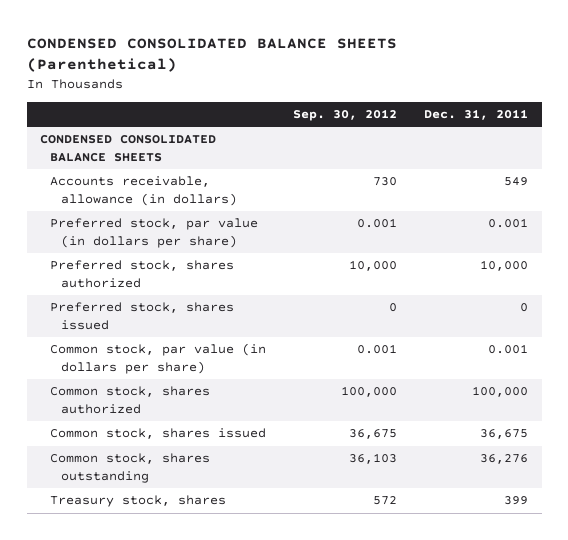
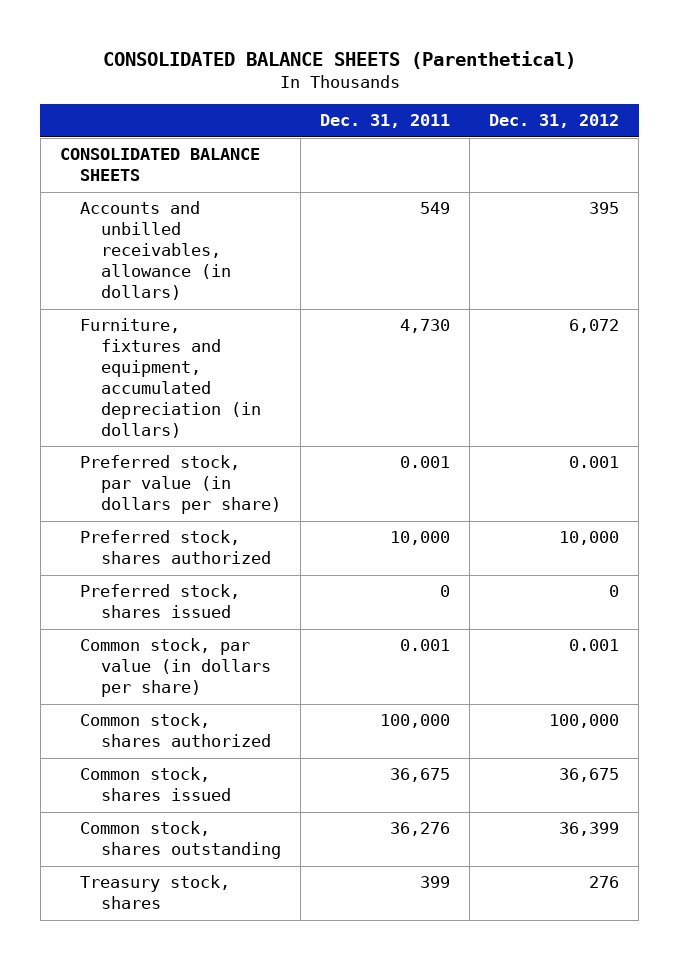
- CONDENSED CONSOLIDATED BALANCE SHEETS (Parenthetical)
+ CONSOLIDATED BALANCE SHEETS (Parenthetical)
- | Sep. 30, 2012 | Dec. 31, 2011
+ | Dec. 31, 2011 | Dec. 31, 2012
- CONDENSED CONSOLIDATED BALANCE SHEETS
- Accounts receivable, allowance (in dollars) | 730 | 549
+ CONSOLIDATED BALANCE SHEETS
+ Accounts and unbilled receivables, allowance (in dollars) | 549 | 395
+ Furniture, fixtures and equipment, accumulated depreciation (in dollars) | 4,730 | 6,072

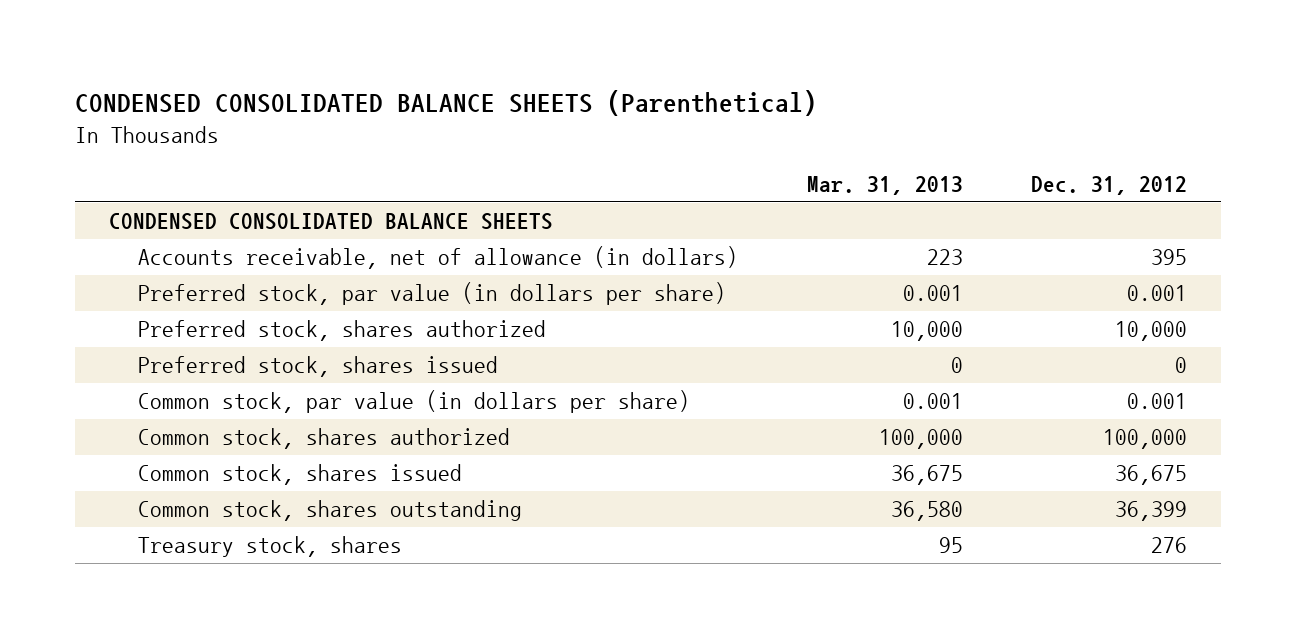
- CONSOLIDATED BALANCE SHEETS (Parenthetical)
+ CONDENSED CONSOLIDATED BALANCE SHEETS (Parenthetical)
- | Dec. 31, 2011 | Dec. 31, 2012
+ | Mar. 31, 2013 | Dec. 31, 2012
- CONSOLIDATED BALANCE SHEETS
- Accounts and unbilled receivables, allowance (in dollars) | 549 | 395
- Furniture, fixtures and equipment, accumulated depreciation (in dollars) | 4,730 | 6,072
+ CONDENSED CONSOLIDATED BALANCE SHEETS
+ Accounts receivable, net of allowance (in dollars) | 223 | 395

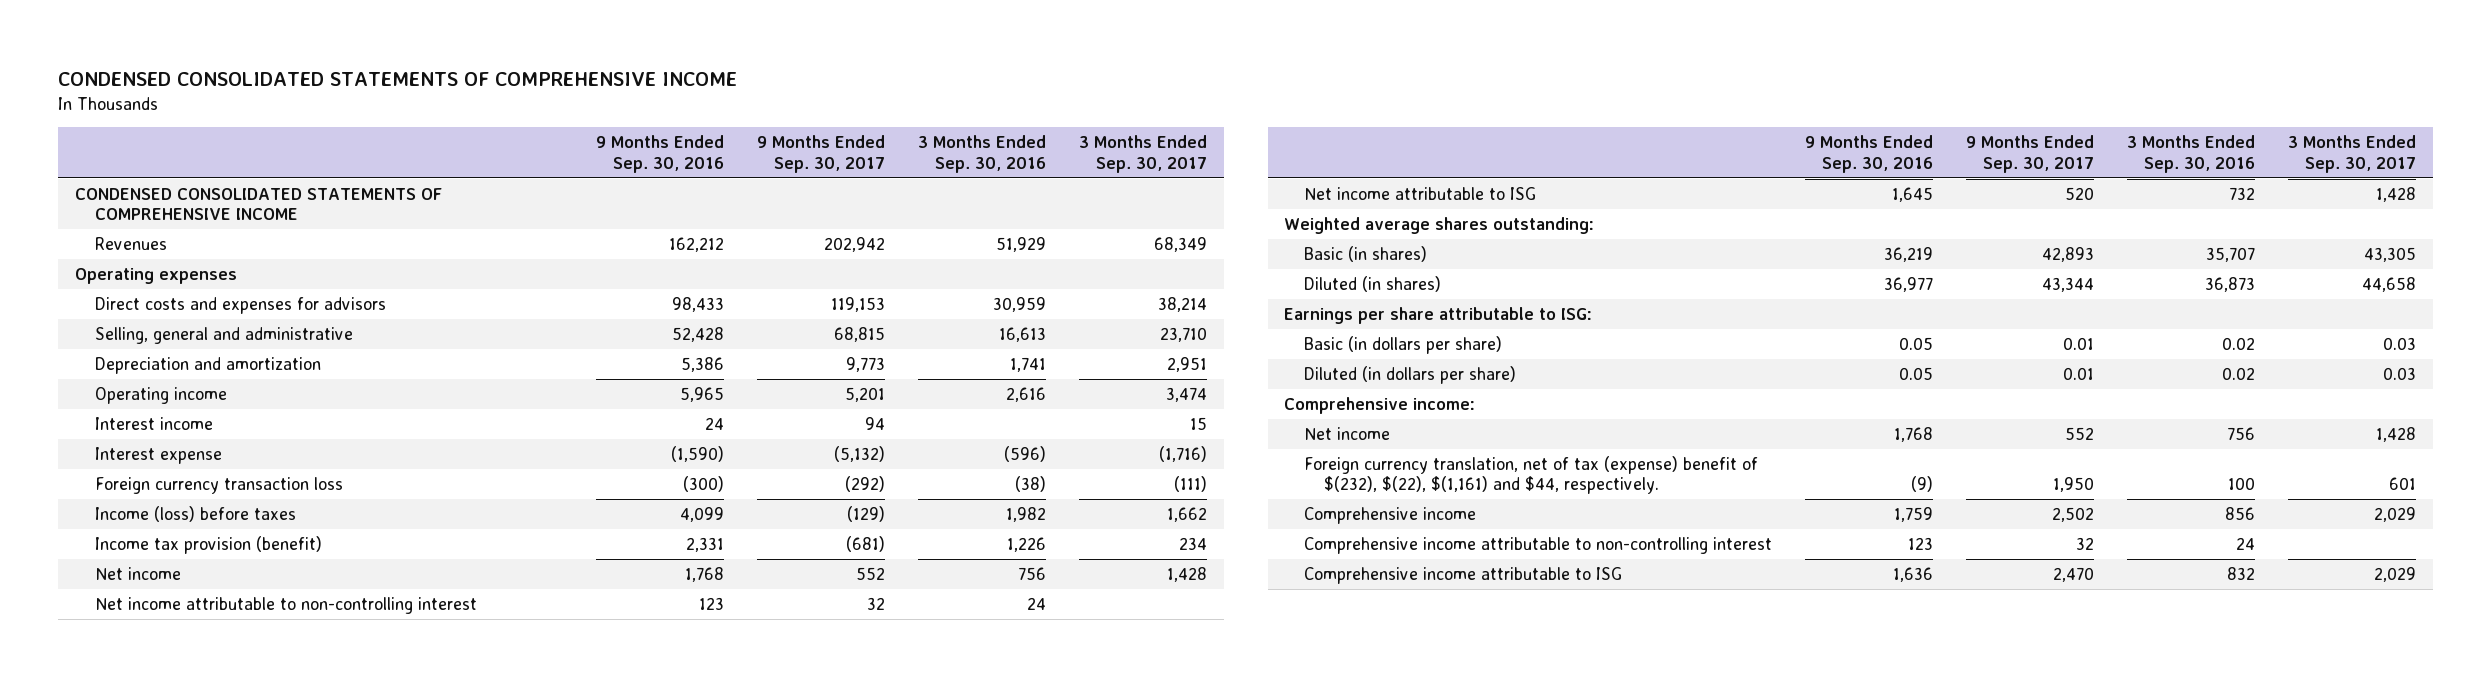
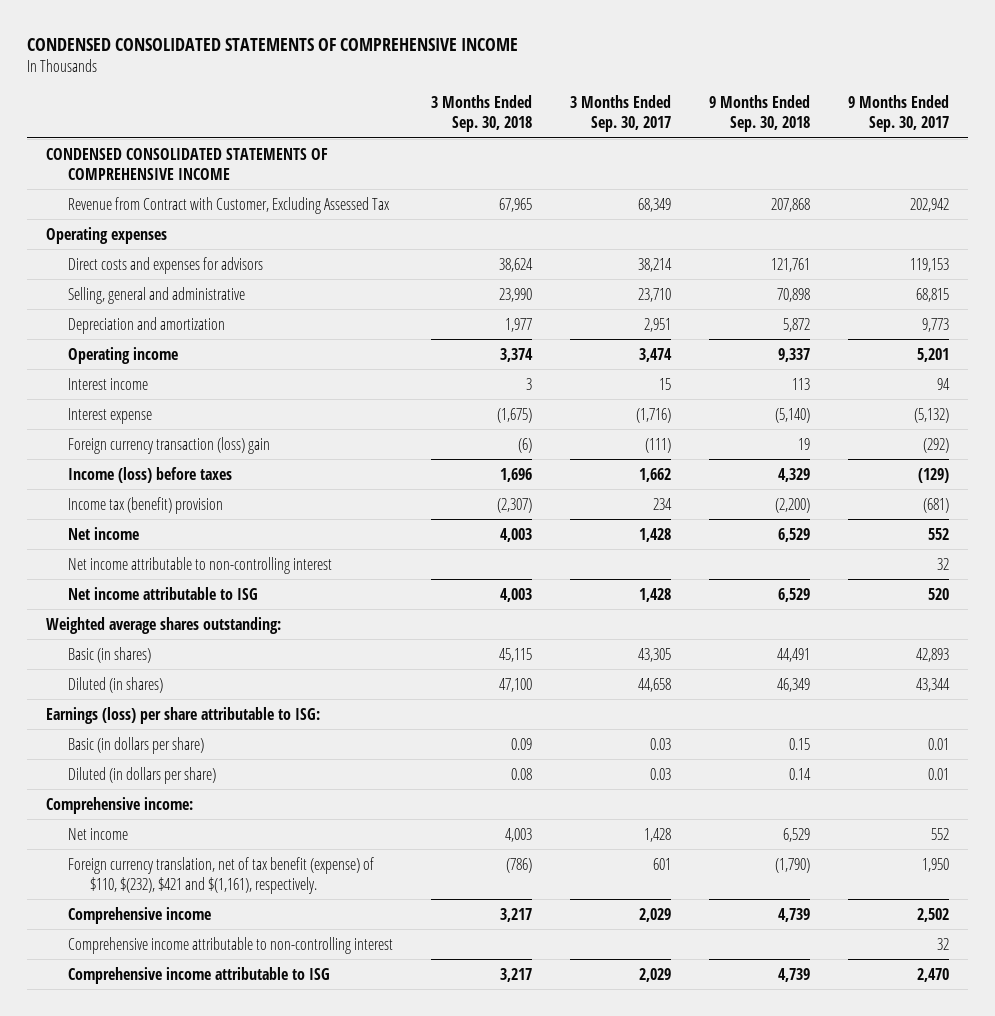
- | 9 Months Ended Sep. 30, 2016 | 9 Months Ended Sep. 30, 2017 | 3 Months Ended Sep. 30, 2016 | 3 Months Ended Sep. 30, 2017
+ | 3 Months Ended Sep. 30, 2018 | 3 Months Ended Sep. 30, 2017 | 9 Months Ended Sep. 30, 2018 | 9 Months Ended Sep. 30, 2017
- Revenues | 162,212 | 202,942 | 51,929 | 68,349
+ Revenue from Contract with Customer, Excluding Assessed Tax | 67,965 | 68,349 | 207,868 | 202,942
- Foreign currency transaction loss | (300) | (292) | (38) | (111)
+ Foreign currency transaction (loss) gain | (6) | (111) | 19 | (292)
- Income tax provision (benefit) | 2,331 | (681) | 1,226 | 234
+ Income tax (benefit) provision | (2,307) | 234 | (2,200) | (681)
- Earnings per share attributable to ISG:
+ Earnings (loss) per share attributable to ISG:
- Foreign currency translation, net of tax (expense) benefit of $(232), $(22), $(1,161) and $44, respectively. | (9) | 1,950 | 100 | 601
+ Foreign currency translation, net of tax benefit (expense) of $110, $(232), $421 and $(1,161), respectively. | (786) | 601 | (1,790) | 1,950

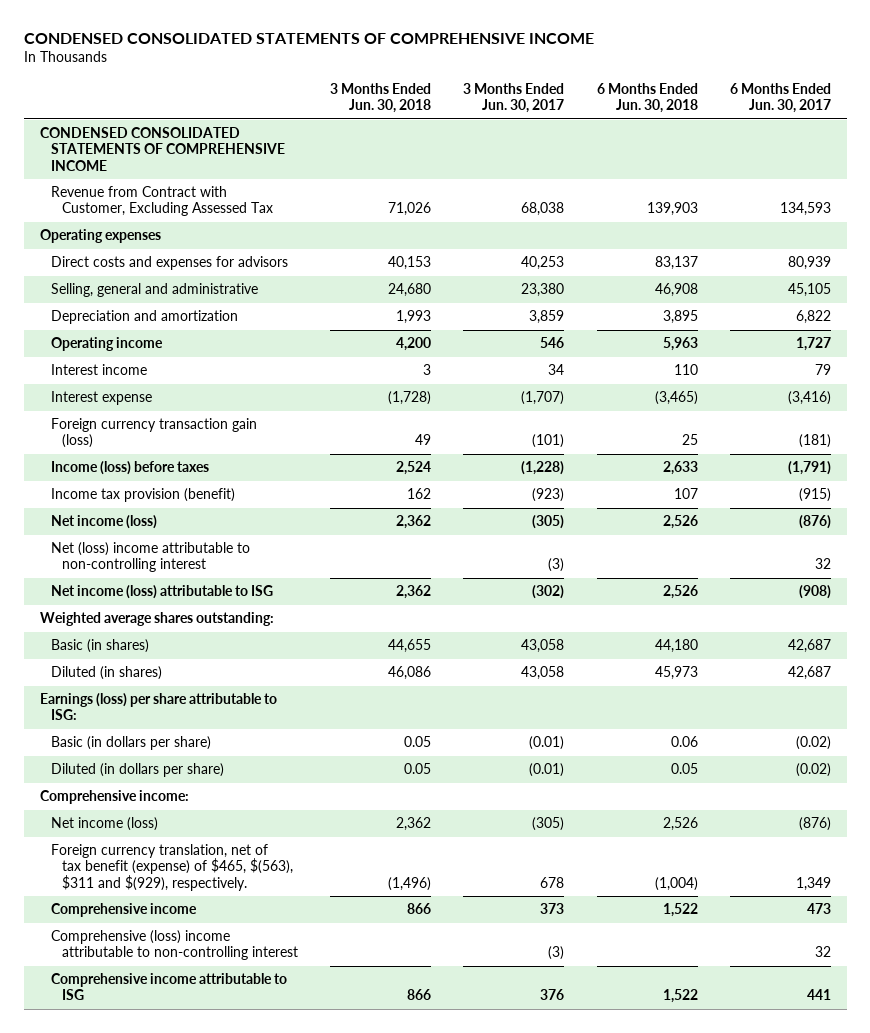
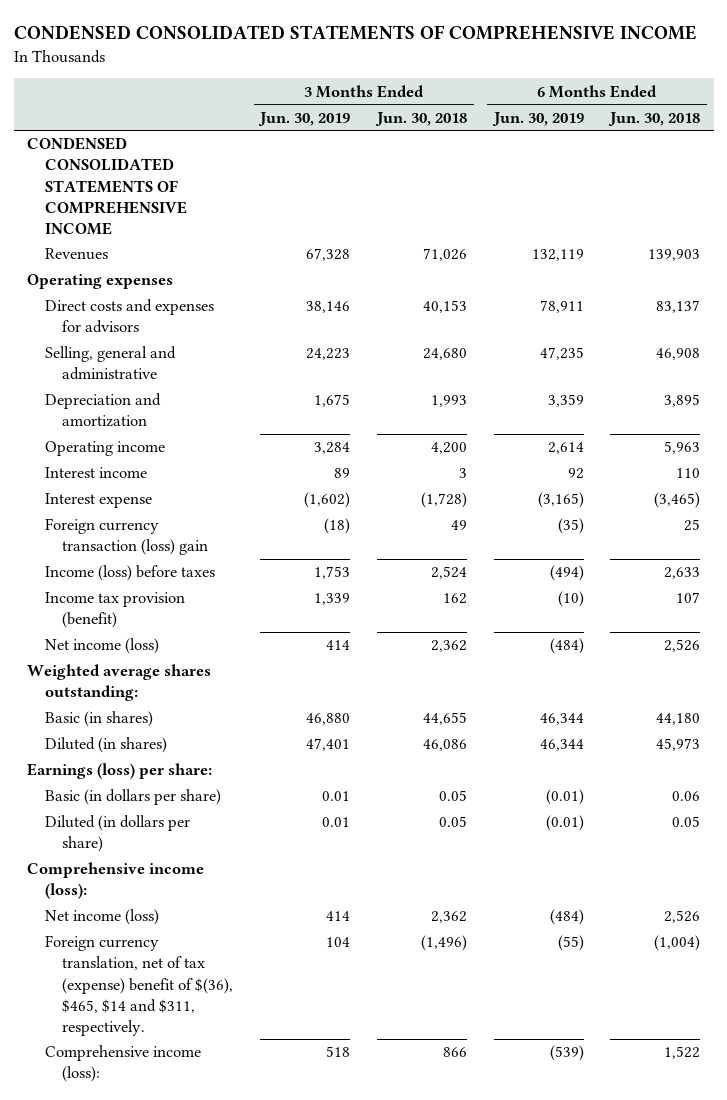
- | 3 Months Ended Jun. 30, 2018 | 3 Months Ended Jun. 30, 2017 | 6 Months Ended Jun. 30, 2018 | 6 Months Ended Jun. 30, 2017
+ | 3 Months Ended Jun. 30, 2019 | 3 Months Ended Jun. 30, 2018 | 6 Months Ended Jun. 30, 2019 | 6 Months Ended Jun. 30, 2018
- Revenue from Contract with Customer, Excluding Assessed Tax | 71,026 | 68,038 | 139,903 | 134,593
+ Revenues | 67,328 | 71,026 | 132,119 | 139,903
- Foreign currency transaction gain (loss) | 49 | (101) | 25 | (181)
+ Foreign currency transaction (loss) gain | (18) | 49 | (35) | 25
- Net (loss) income attributable to non-controlling interest | | (3) | | 32
- Net income (loss) attributable to ISG | 2,362 | (302) | 2,526 | (908)
- Earnings (loss) per share attributable to ISG:
+ Earnings (loss) per share:
- Comprehensive income:
+ Comprehensive income (loss):
- Foreign currency translation, net of tax benefit (expense) of $465, $(563), $311 and $(929), respectively. | (1,496) | 678 | (1,004) | 1,349
- Comprehensive income | 866 | 373 | 1,522 | 473
- Comprehensive (loss) income attributable to non-controlling interest | | (3) | | 32
- Comprehensive income attributable to ISG | 866 | 376 | 1,522 | 441
+ Foreign currency translation, net of tax (expense) benefit of $(36), $465, $14 and $311, respectively. | 104 | (1,496) | (55) | (1,004)
+ Comprehensive income (loss): | 518 | 866 | (539) | 1,522

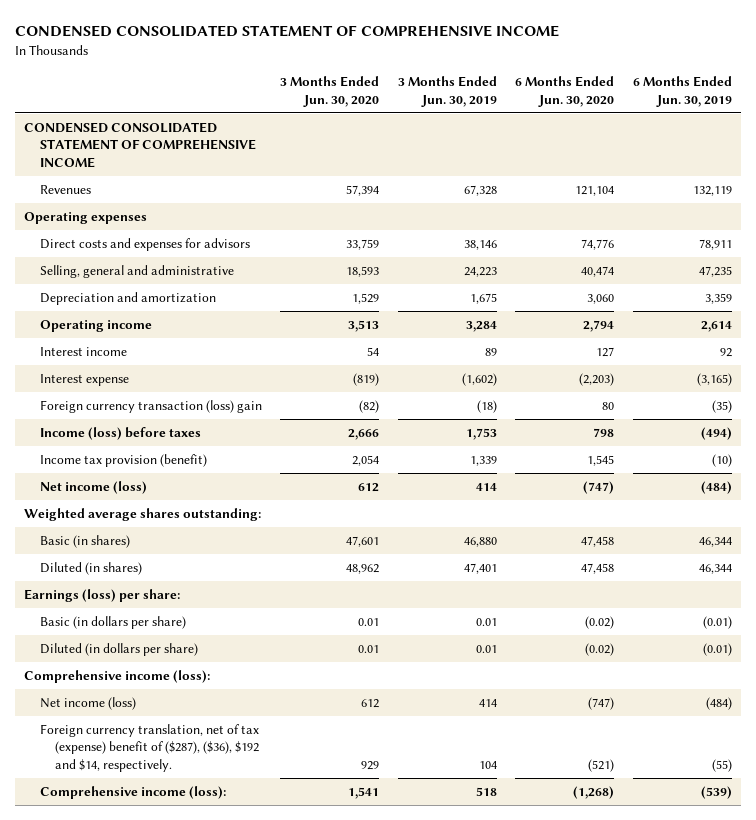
- CONDENSED CONSOLIDATED STATEMENTS OF COMPREHENSIVE INCOME
+ CONDENSED CONSOLIDATED STATEMENT OF COMPREHENSIVE INCOME
- | 3 Months Ended Jun. 30, 2019 | 3 Months Ended Jun. 30, 2018 | 6 Months Ended Jun. 30, 2019 | 6 Months Ended Jun. 30, 2018
+ | 3 Months Ended Jun. 30, 2020 | 3 Months Ended Jun. 30, 2019 | 6 Months Ended Jun. 30, 2020 | 6 Months Ended Jun. 30, 2019
- CONDENSED CONSOLIDATED STATEMENTS OF COMPREHENSIVE INCOME
+ CONDENSED CONSOLIDATED STATEMENT OF COMPREHENSIVE INCOME
- Foreign currency translation, net of tax (expense) benefit of $(36), $465, $14 and $311, respectively. | 104 | (1,496) | (55) | (1,004)
+ Foreign currency translation, net of tax (expense) benefit of ($287), ($36), $192 and $14, respectively. | 929 | 104 | (521) | (55)

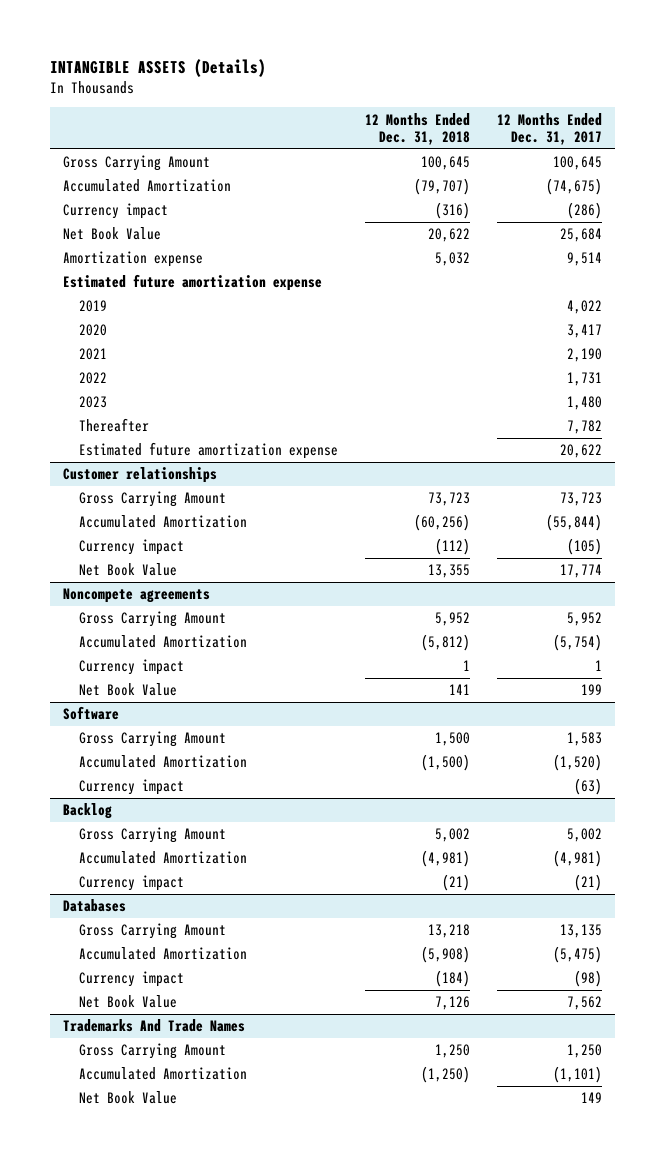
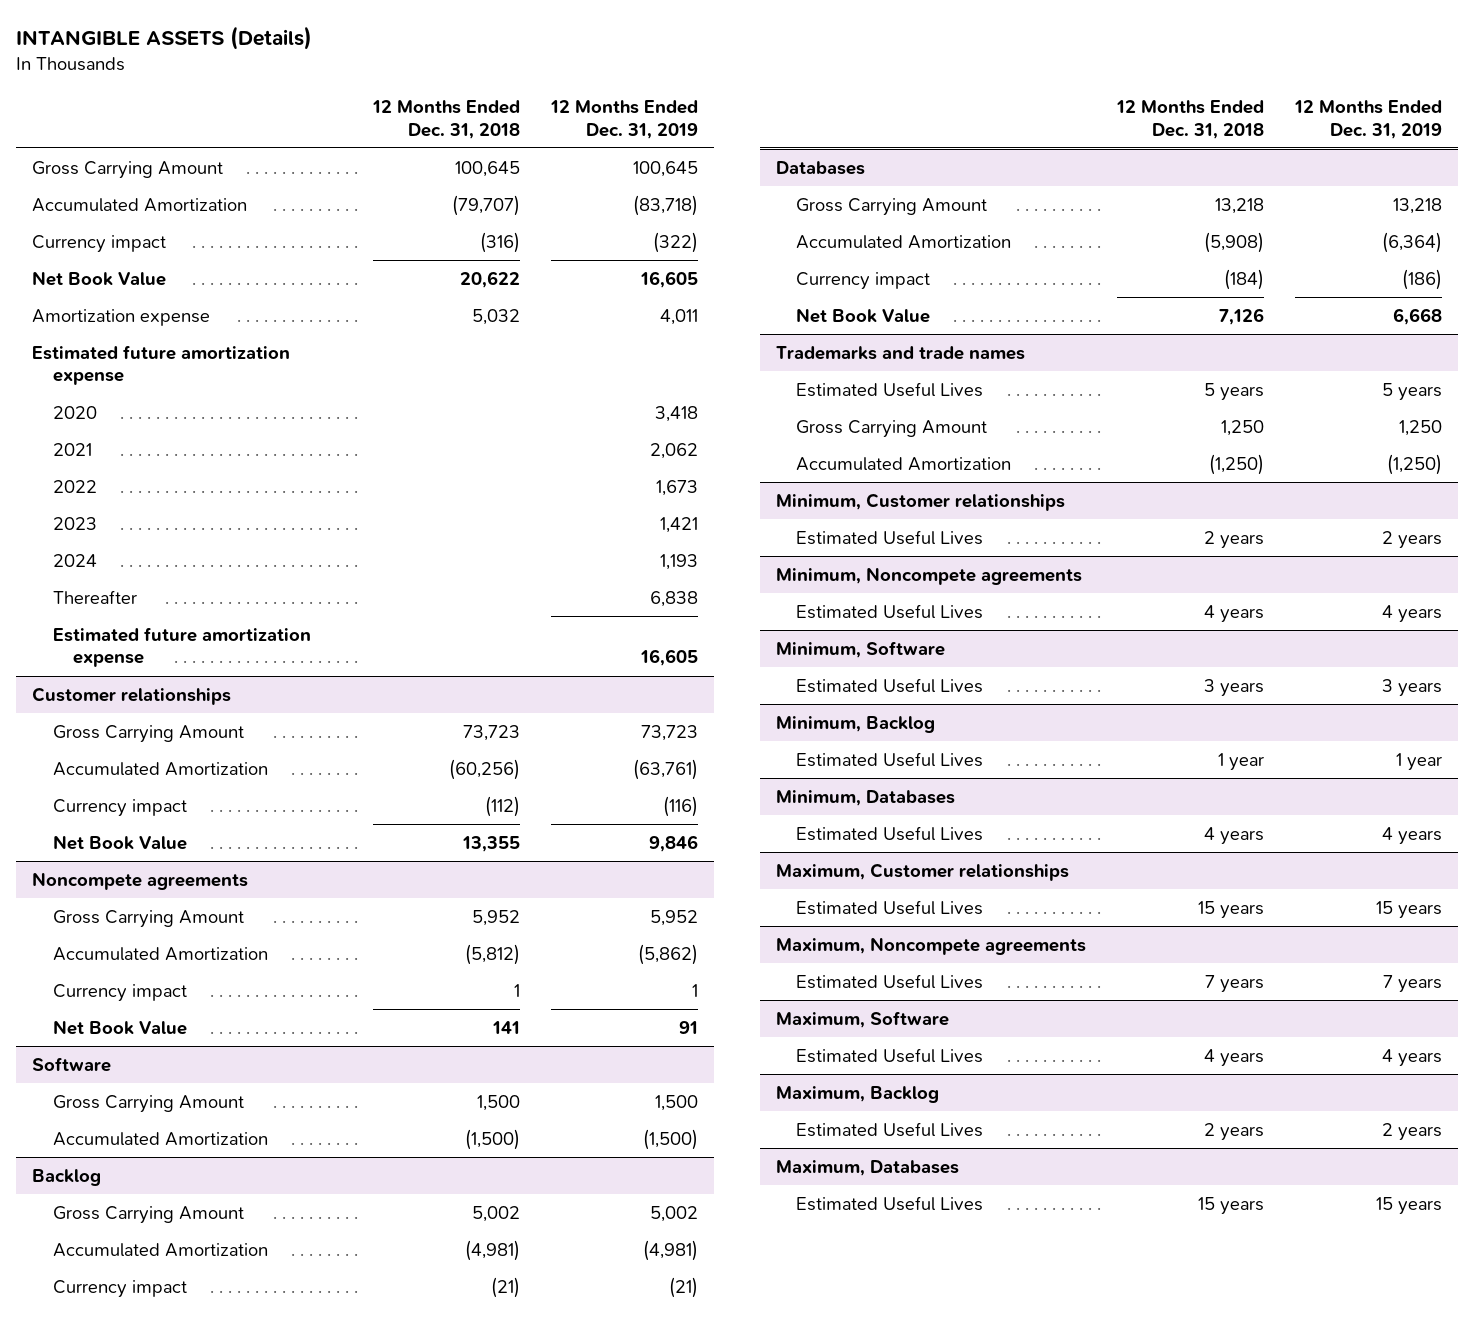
- | 12 Months Ended Dec. 31, 2018 | 12 Months Ended Dec. 31, 2017
+ | 12 Months Ended Dec. 31, 2018 | 12 Months Ended Dec. 31, 2019
- 2019 | | 4,022
+ 2024 | | 1,193
@ Software
- Currency impact | | (63)
- Trademarks And Trade Names
+ Trademarks and trade names
+ Estimated Useful Lives | 5 years | 5 years
- Net Book Value | | 149
+ Minimum, Customer relationships
+ Estimated Useful Lives | 2 years | 2 years
+ Minimum, Noncompete agreements
+ Estimated Useful Lives | 4 years | 4 years
+ Minimum, Software
+ Estimated Useful Lives | 3 years | 3 years
+ Minimum, Backlog
+ Estimated Useful Lives | 1 year | 1 year
+ Minimum, Databases
+ Estimated Useful Lives | 4 years | 4 years
+ Maximum, Customer relationships
+ Estimated Useful Lives | 15 years | 15 years
+ Maximum, Noncompete agreements
+ Estimated Useful Lives | 7 years | 7 years
+ Maximum, Software
+ Estimated Useful Lives | 4 years | 4 years
+ Maximum, Backlog
+ Estimated Useful Lives | 2 years | 2 years
+ Maximum, Databases
+ Estimated Useful Lives | 15 years | 15 years

